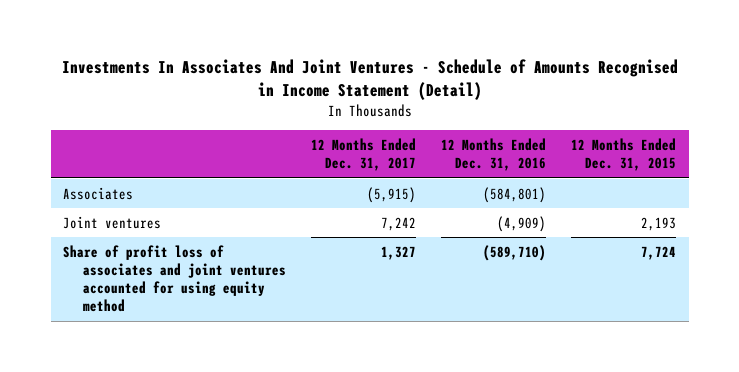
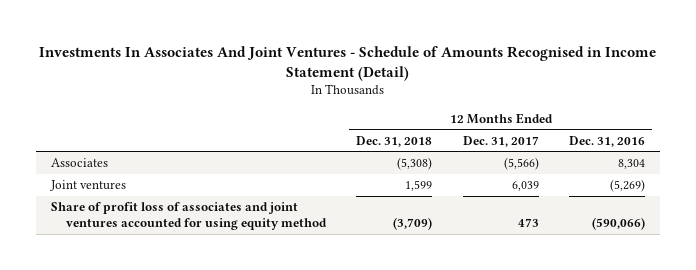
- | 12 Months Ended Dec. 31, 2017 | 12 Months Ended Dec. 31, 2016 | 12 Months Ended Dec. 31, 2015
+ | 12 Months Ended Dec. 31, 2018 | 12 Months Ended Dec. 31, 2017 | 12 Months Ended Dec. 31, 2016
- Associates | (5,915) | (584,801) |
- Joint ventures | 7,242 | (4,909) | 2,193
- Share of profit loss of associates and joint ventures accounted for using equity method | 1,327 | (589,710) | 7,724
+ Associates | (5,308) | (5,566) | 8,304
+ Joint ventures | 1,599 | 6,039 | (5,269)
+ Share of profit loss of associates and joint ventures accounted for using equity method | (3,709) | 473 | (590,066)

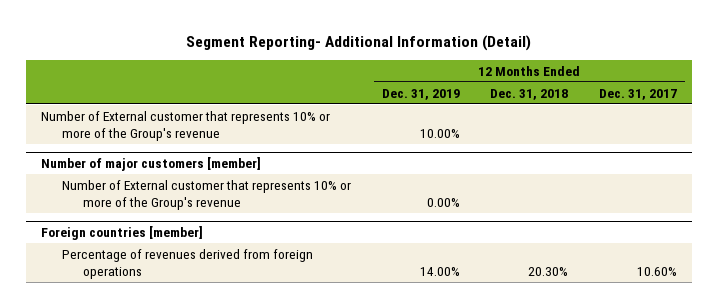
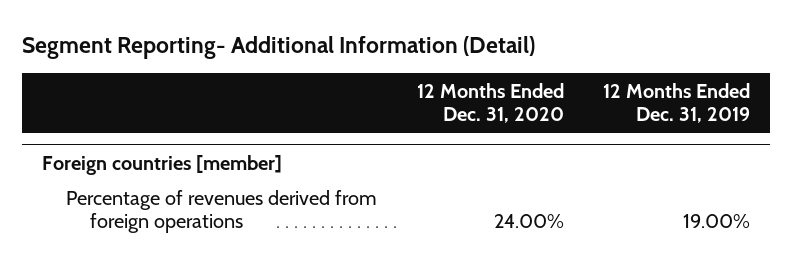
- | 12 Months Ended Dec. 31, 2019 | 12 Months Ended Dec. 31, 2018 | 12 Months Ended Dec. 31, 2017
+ | 12 Months Ended Dec. 31, 2020 | 12 Months Ended Dec. 31, 2019
- Number of External customer that represents 10% or more of the Group's revenue | 10.00% | |
- Number of major customers [member]
- Number of External customer that represents 10% or more of the Group's revenue | 0.00% | |
@ Foreign countries [member]
- Percentage of revenues derived from foreign operations | 14.00% | 20.30% | 10.60%
+ Percentage of revenues derived from foreign operations | 24.00% | 19.00%

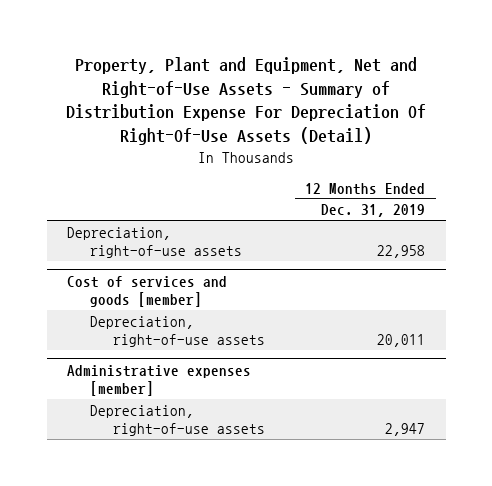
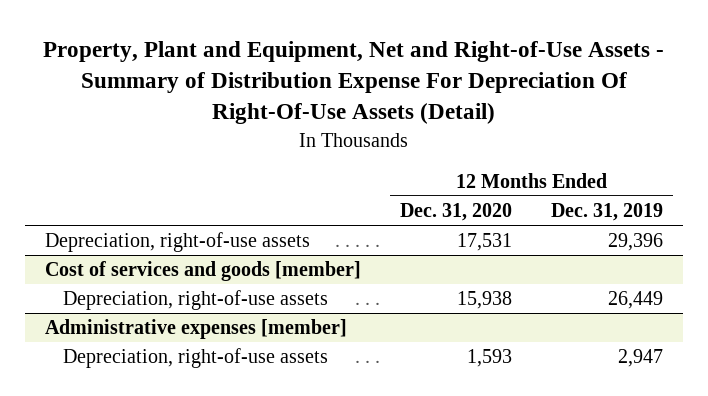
- | 12 Months Ended Dec. 31, 2019
+ | 12 Months Ended Dec. 31, 2020 | 12 Months Ended Dec. 31, 2019
- Depreciation, right-of-use assets | 22,958
+ Depreciation, right-of-use assets | 17,531 | 29,396
@ Cost of services and goods [member]
- Depreciation, right-of-use assets | 20,011
+ Depreciation, right-of-use assets | 15,938 | 26,449

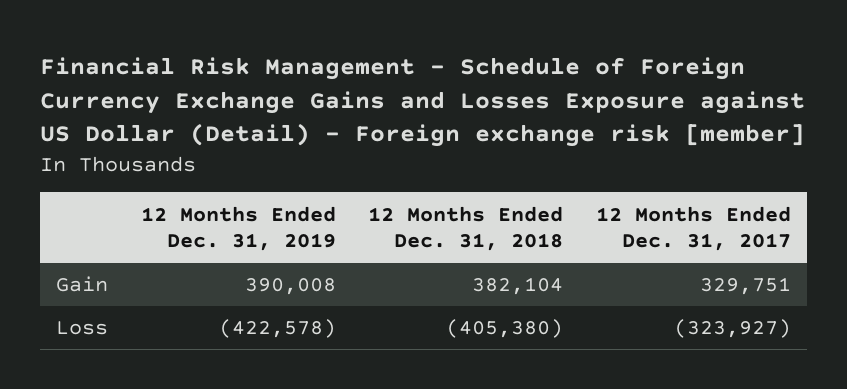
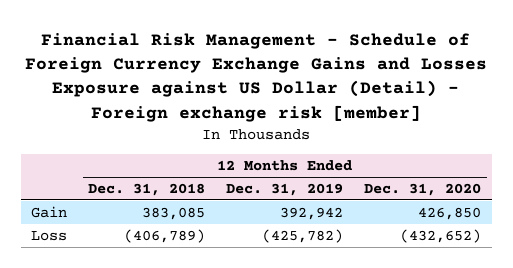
- | 12 Months Ended Dec. 31, 2019 | 12 Months Ended Dec. 31, 2018 | 12 Months Ended Dec. 31, 2017
+ | 12 Months Ended Dec. 31, 2018 | 12 Months Ended Dec. 31, 2019 | 12 Months Ended Dec. 31, 2020
- Gain | 390,008 | 382,104 | 329,751
- Loss | (422,578) | (405,380) | (323,927)
+ Gain | 383,085 | 392,942 | 426,850
+ Loss | (406,789) | (425,782) | (432,652)

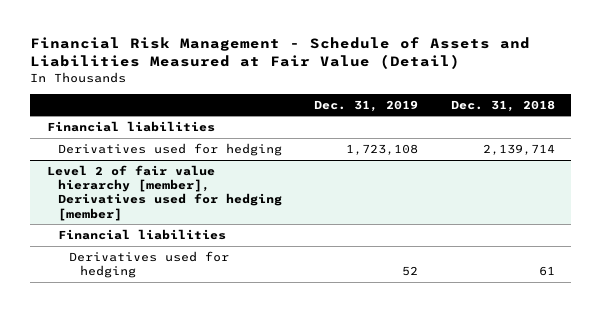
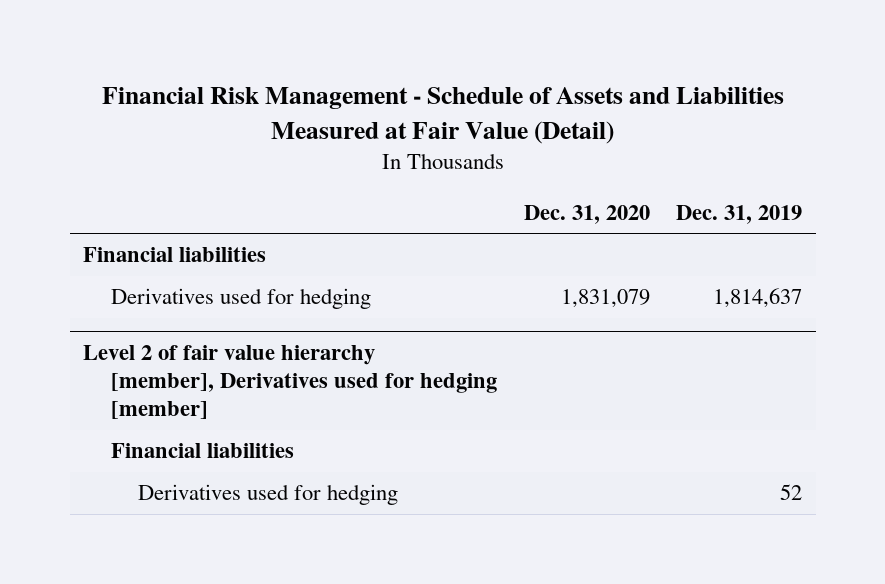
- | Dec. 31, 2019 | Dec. 31, 2018
+ | Dec. 31, 2020 | Dec. 31, 2019
- Derivatives used for hedging | 1,723,108 | 2,139,714
+ Derivatives used for hedging | 1,831,079 | 1,814,637

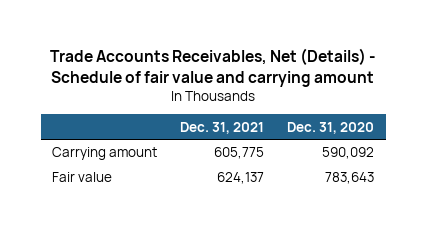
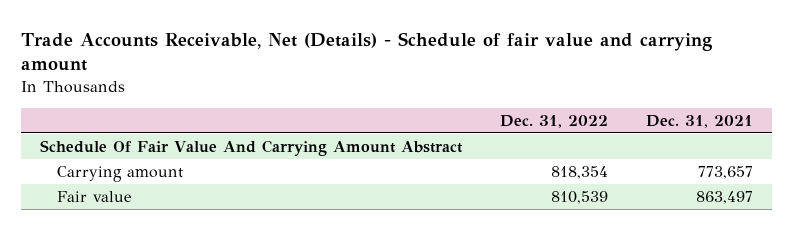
- Trade Accounts Receivables, Net (Details) - Schedule of fair value and carrying amount
+ Trade Accounts Receivable, Net (Details) - Schedule of fair value and carrying amount
- | Dec. 31, 2021 | Dec. 31, 2020
+ | Dec. 31, 2022 | Dec. 31, 2021
- Carrying amount | 605,775 | 590,092
- Fair value | 624,137 | 783,643
+ Schedule Of Fair Value And Carrying Amount Abstract
+ Carrying amount | 818,354 | 773,657
+ Fair value | 810,539 | 863,497

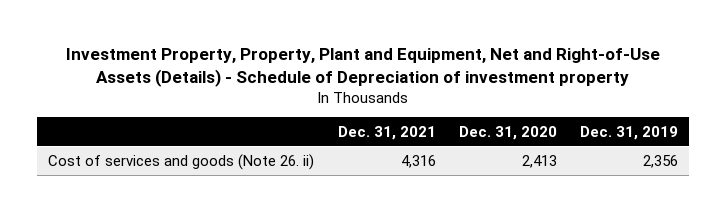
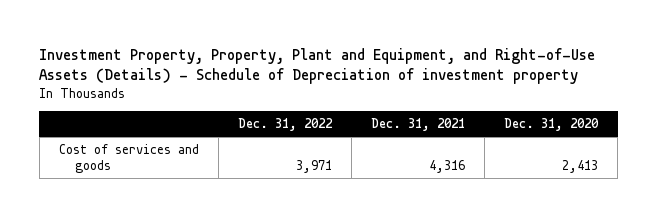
- Investment Property, Property, Plant and Equipment, Net and Right-of-Use Assets (Details) - Schedule of Depreciation of investment property
+ Investment Property, Property, Plant and Equipment, and Right-of-Use Assets (Details) - Schedule of Depreciation of investment property
- | Dec. 31, 2021 | Dec. 31, 2020 | Dec. 31, 2019
+ | Dec. 31, 2022 | Dec. 31, 2021 | Dec. 31, 2020
- Cost of services and goods (Note 26. ii) | 4,316 | 2,413 | 2,356
+ Cost of services and goods | 3,971 | 4,316 | 2,413

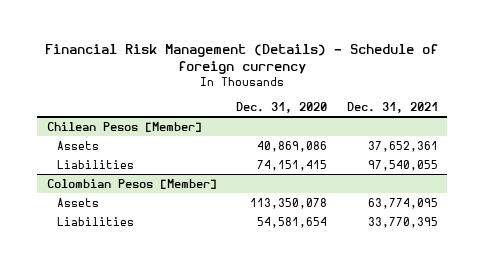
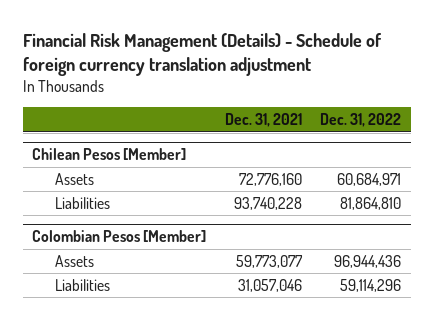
- Financial Risk Management (Details) - Schedule of foreign currency
+ Financial Risk Management (Details) - Schedule of foreign currency translation adjustment
- | Dec. 31, 2020 | Dec. 31, 2021
+ | Dec. 31, 2021 | Dec. 31, 2022
@ Chilean Pesos [Member]
- Assets | 40,869,086 | 37,652,361
- Liabilities | 74,151,415 | 97,540,055
+ Assets | 72,776,160 | 60,684,971
+ Liabilities | 93,740,228 | 81,864,810
@ Colombian Pesos [Member]
- Assets | 113,350,078 | 63,774,095
- Liabilities | 54,581,654 | 33,770,395
+ Assets | 59,773,077 | 96,944,436
+ Liabilities | 31,057,046 | 59,114,296

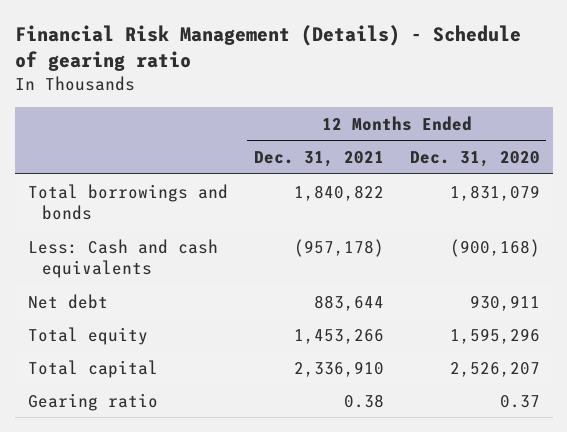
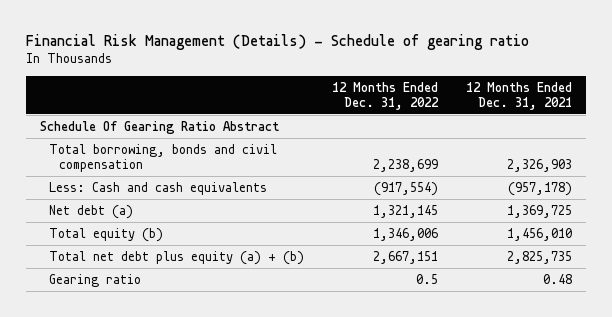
- | 12 Months Ended Dec. 31, 2021 | 12 Months Ended Dec. 31, 2020
+ | 12 Months Ended Dec. 31, 2022 | 12 Months Ended Dec. 31, 2021
- Total borrowings and bonds | 1,840,822 | 1,831,079
+ Schedule Of Gearing Ratio Abstract
+ Total borrowing, bonds and civil compensation | 2,238,699 | 2,326,903
- Net debt | 883,644 | 930,911
- Total equity | 1,453,266 | 1,595,296
- Total capital | 2,336,910 | 2,526,207
- Gearing ratio | 0.38 | 0.37
+ Net debt (a) | 1,321,145 | 1,369,725
+ Total equity (b) | 1,346,006 | 1,456,010
+ Total net debt plus equity (a) + (b) | 2,667,151 | 2,825,735
+ Gearing ratio | 0.5 | 0.48

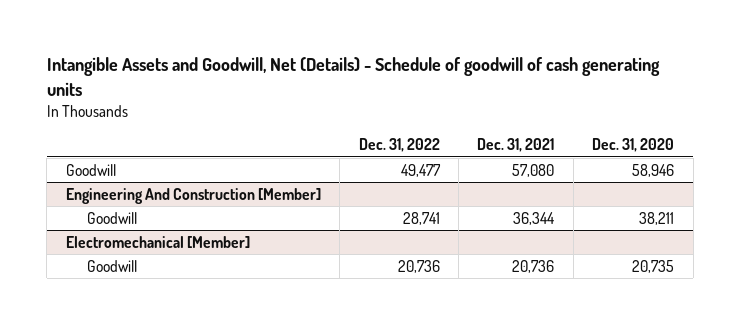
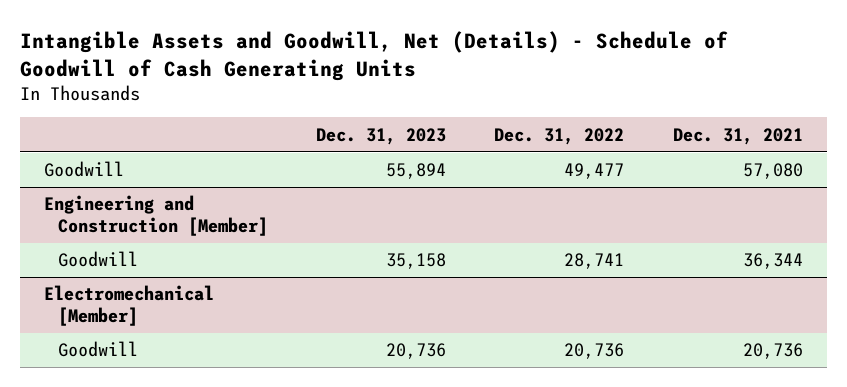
- Intangible Assets and Goodwill, Net (Details) - Schedule of goodwill of cash generating units
+ Intangible Assets and Goodwill, Net (Details) - Schedule of Goodwill of Cash Generating Units
- | Dec. 31, 2022 | Dec. 31, 2021 | Dec. 31, 2020
+ | Dec. 31, 2023 | Dec. 31, 2022 | Dec. 31, 2021
- Engineering And Construction [Member]
+ Engineering and Construction [Member]

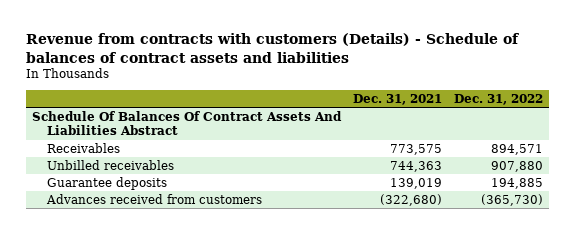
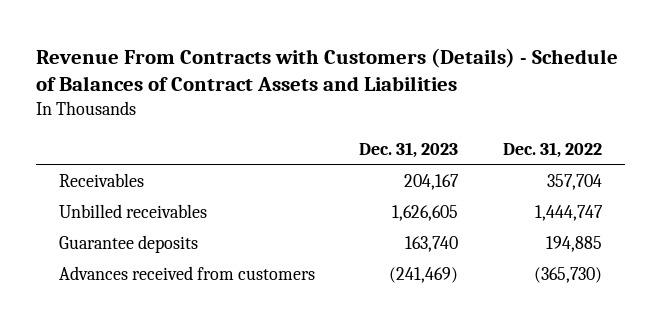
- Revenue from contracts with customers (Details) - Schedule of balances of contract assets and liabilities
+ Revenue From Contracts with Customers (Details) - Schedule of Balances of Contract Assets and Liabilities
- | Dec. 31, 2021 | Dec. 31, 2022
+ | Dec. 31, 2023 | Dec. 31, 2022
- Schedule Of Balances Of Contract Assets And Liabilities Abstract
- Receivables | 773,575 | 894,571
- Unbilled receivables | 744,363 | 907,880
+ Receivables | 204,167 | 357,704
+ Unbilled receivables | 1,626,605 | 1,444,747

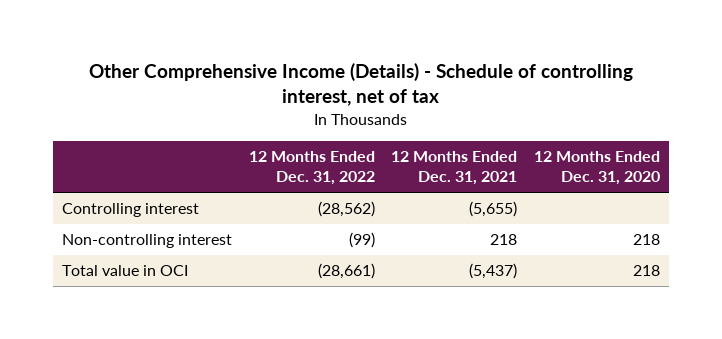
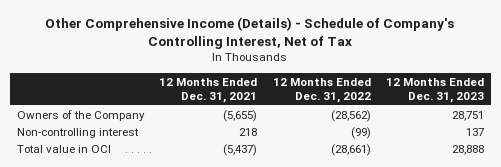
- Other Comprehensive Income (Details) - Schedule of controlling interest, net of tax
+ Other Comprehensive Income (Details) - Schedule of Company's Controlling Interest, Net of Tax
- | 12 Months Ended Dec. 31, 2022 | 12 Months Ended Dec. 31, 2021 | 12 Months Ended Dec. 31, 2020
+ | 12 Months Ended Dec. 31, 2021 | 12 Months Ended Dec. 31, 2022 | 12 Months Ended Dec. 31, 2023
- Controlling interest | (28,562) | (5,655) |
+ Owners of the Company | (5,655) | (28,562) | 28,751

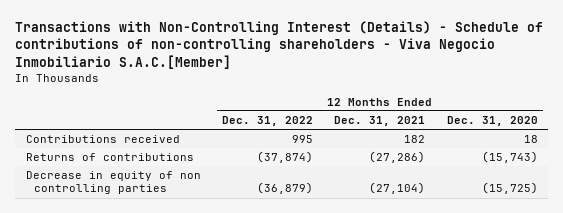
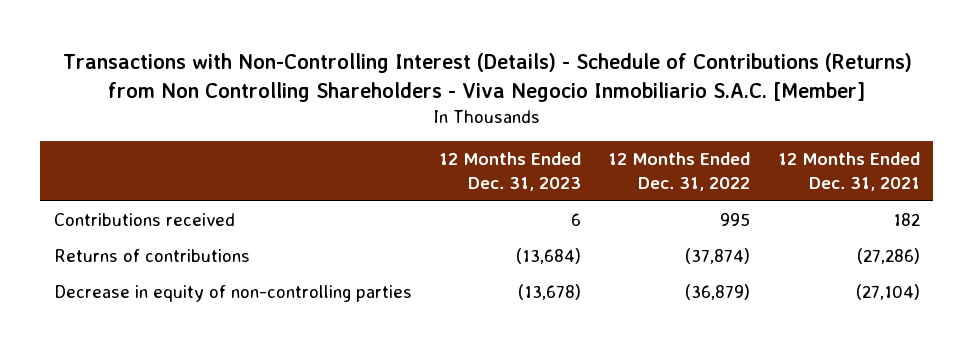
- Transactions with Non-Controlling Interest (Details) - Schedule of contributions of non-controlling shareholders - Viva Negocio Inmobiliario S.A.C.[Member]
+ Transactions with Non-Controlling Interest (Details) - Schedule of Contributions (Returns) from Non Controlling Shareholders - Viva Negocio Inmobiliario S.A.C. [Member]
- | 12 Months Ended Dec. 31, 2022 | 12 Months Ended Dec. 31, 2021 | 12 Months Ended Dec. 31, 2020
+ | 12 Months Ended Dec. 31, 2023 | 12 Months Ended Dec. 31, 2022 | 12 Months Ended Dec. 31, 2021
- Decrease in equity of non controlling parties | (36,879) | (27,104) | (15,725)
+ Decrease in equity of non-controlling parties | (13,678) | (36,879) | (27,104)

